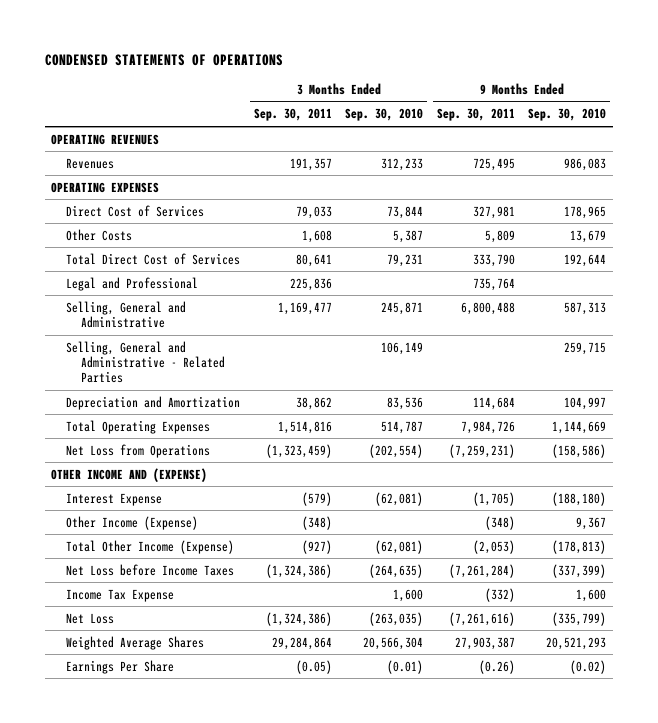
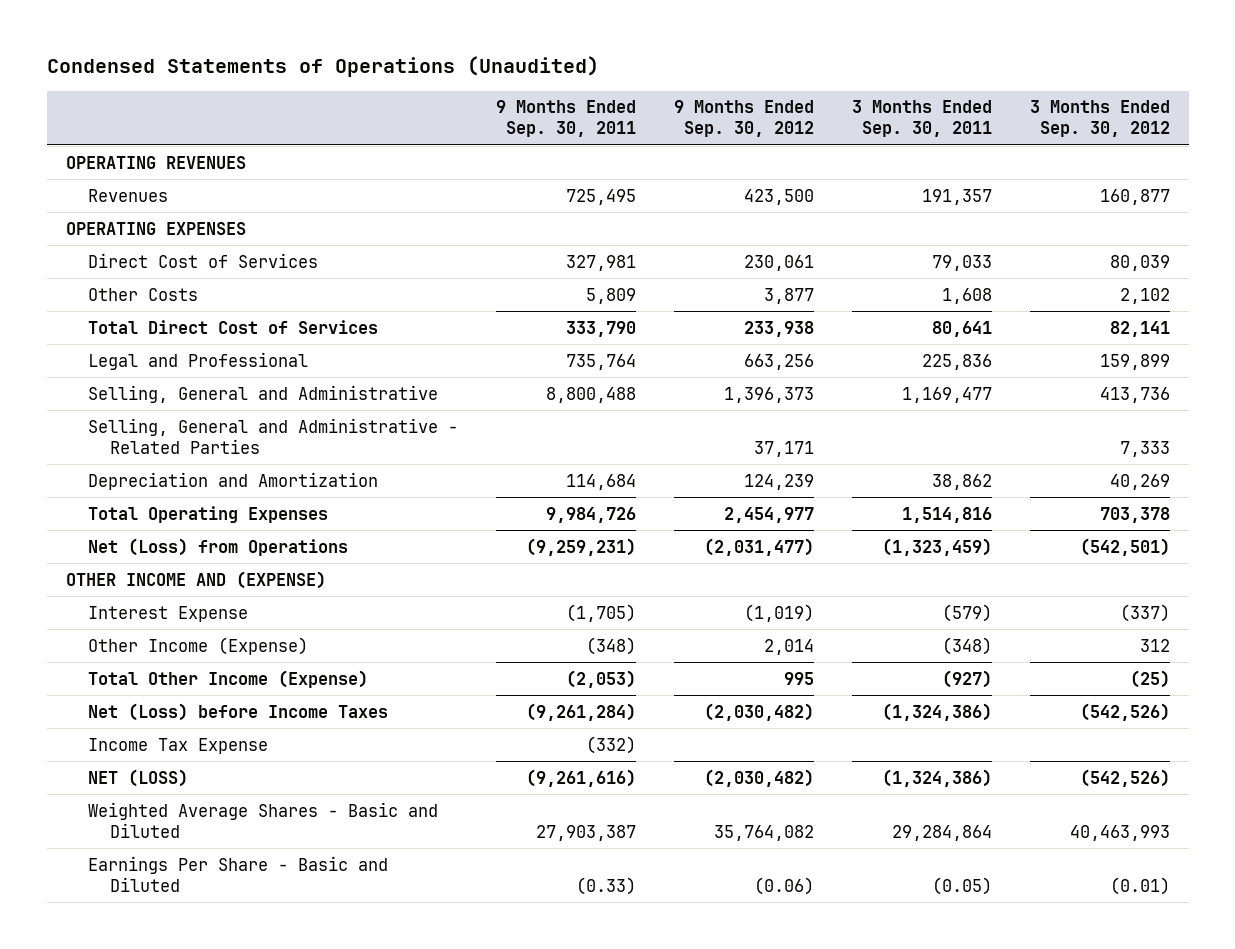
- CONDENSED STATEMENTS OF OPERATIONS
+ Condensed Statements of Operations (Unaudited)
- | 3 Months Ended Sep. 30, 2011 | 3 Months Ended Sep. 30, 2010 | 9 Months Ended Sep. 30, 2011 | 9 Months Ended Sep. 30, 2010
+ | 9 Months Ended Sep. 30, 2011 | 9 Months Ended Sep. 30, 2012 | 3 Months Ended Sep. 30, 2011 | 3 Months Ended Sep. 30, 2012
- Selling, General and Administrative | 1,169,477 | 245,871 | 6,800,488 | 587,313
+ Selling, General and Administrative | 8,800,488 | 1,396,373 | 1,169,477 | 413,736
- Total Operating Expenses | 1,514,816 | 514,787 | 7,984,726 | 1,144,669
- Net Loss from Operations | (1,323,459) | (202,554) | (7,259,231) | (158,586)
+ Total Operating Expenses | 9,984,726 | 2,454,977 | 1,514,816 | 703,378
+ Net (Loss) from Operations | (9,259,231) | (2,031,477) | (1,323,459) | (542,501)
- Net Loss before Income Taxes | (1,324,386) | (264,635) | (7,261,284) | (337,399)
+ Net (Loss) before Income Taxes | (9,261,284) | (2,030,482) | (1,324,386) | (542,526)
- Net Loss | (1,324,386) | (263,035) | (7,261,616) | (335,799)
- Weighted Average Shares | 29,284,864 | 20,566,304 | 27,903,387 | 20,521,293
- Earnings Per Share | (0.05) | (0.01) | (0.26) | (0.02)
+ NET (LOSS) | (9,261,616) | (2,030,482) | (1,324,386) | (542,526)
+ Weighted Average Shares - Basic and Diluted | 27,903,387 | 35,764,082 | 29,284,864 | 40,463,993
+ Earnings Per Share - Basic and Diluted | (0.33) | (0.06) | (0.05) | (0.01)

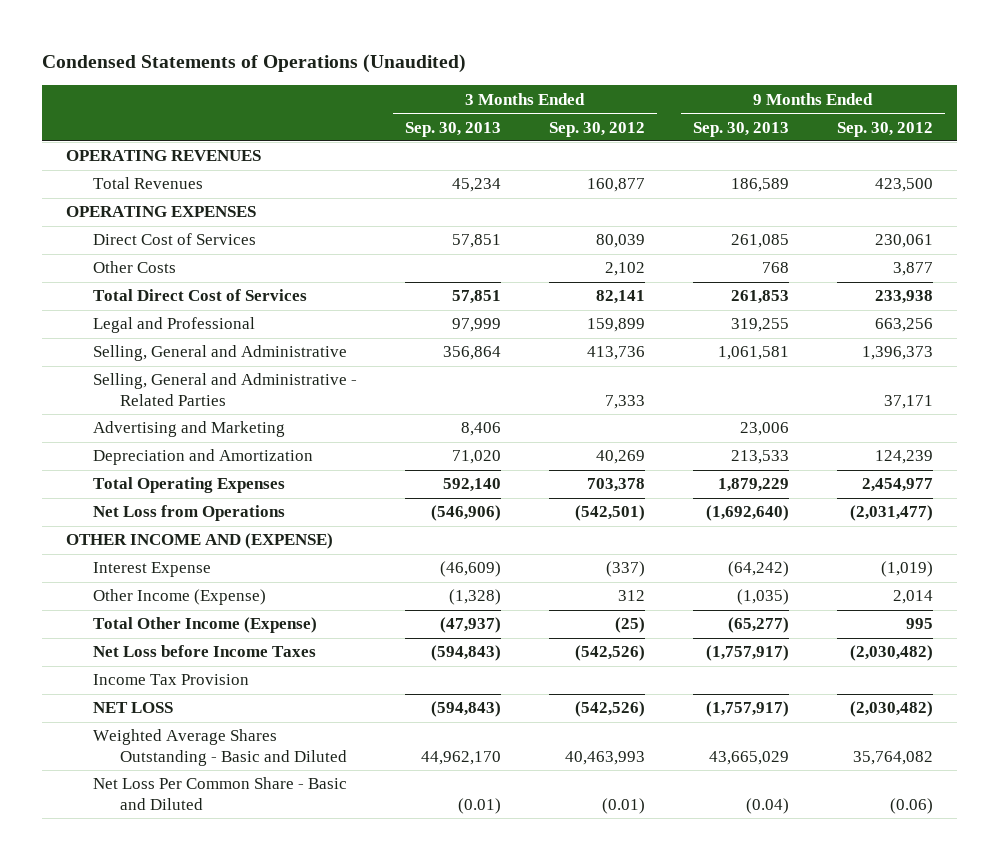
- | 9 Months Ended Sep. 30, 2011 | 9 Months Ended Sep. 30, 2012 | 3 Months Ended Sep. 30, 2011 | 3 Months Ended Sep. 30, 2012
+ | 3 Months Ended Sep. 30, 2013 | 3 Months Ended Sep. 30, 2012 | 9 Months Ended Sep. 30, 2013 | 9 Months Ended Sep. 30, 2012
- Revenues | 725,495 | 423,500 | 191,357 | 160,877
+ Total Revenues | 45,234 | 160,877 | 186,589 | 423,500
+ Advertising and Marketing | 8,406 | | 23,006 |
- Net (Loss) from Operations | (9,259,231) | (2,031,477) | (1,323,459) | (542,501)
+ Net Loss from Operations | (546,906) | (542,501) | (1,692,640) | (2,031,477)
- Net (Loss) before Income Taxes | (9,261,284) | (2,030,482) | (1,324,386) | (542,526)
- Income Tax Expense | (332) | | |
- NET (LOSS) | (9,261,616) | (2,030,482) | (1,324,386) | (542,526)
- Weighted Average Shares - Basic and Diluted | 27,903,387 | 35,764,082 | 29,284,864 | 40,463,993
- Earnings Per Share - Basic and Diluted | (0.33) | (0.06) | (0.05) | (0.01)
+ Net Loss before Income Taxes | (594,843) | (542,526) | (1,757,917) | (2,030,482)
+ Income Tax Provision
+ NET LOSS | (594,843) | (542,526) | (1,757,917) | (2,030,482)
+ Weighted Average Shares Outstanding - Basic and Diluted | 44,962,170 | 40,463,993 | 43,665,029 | 35,764,082
+ Net Loss Per Common Share - Basic and Diluted | (0.01) | (0.01) | (0.04) | (0.06)

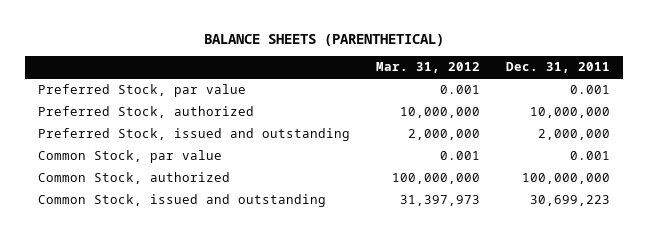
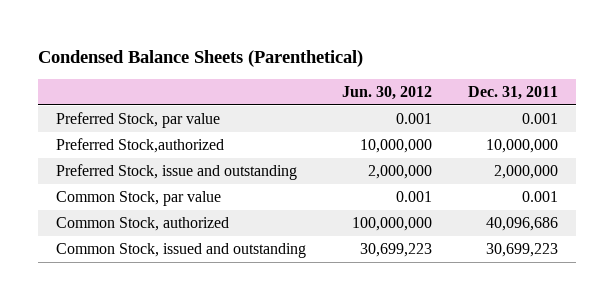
- BALANCE SHEETS (PARENTHETICAL)
+ Condensed Balance Sheets (Parenthetical)
- | Mar. 31, 2012 | Dec. 31, 2011
+ | Jun. 30, 2012 | Dec. 31, 2011
- Preferred Stock, authorized | 10,000,000 | 10,000,000
- Preferred Stock, issued and outstanding | 2,000,000 | 2,000,000
+ Preferred Stock,authorized | 10,000,000 | 10,000,000
+ Preferred Stock, issue and outstanding | 2,000,000 | 2,000,000
- Common Stock, authorized | 100,000,000 | 100,000,000
+ Common Stock, authorized | 100,000,000 | 40,096,686

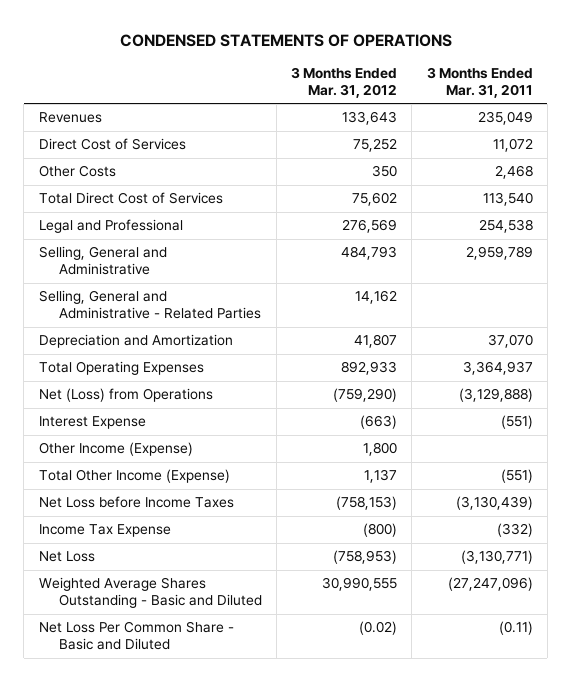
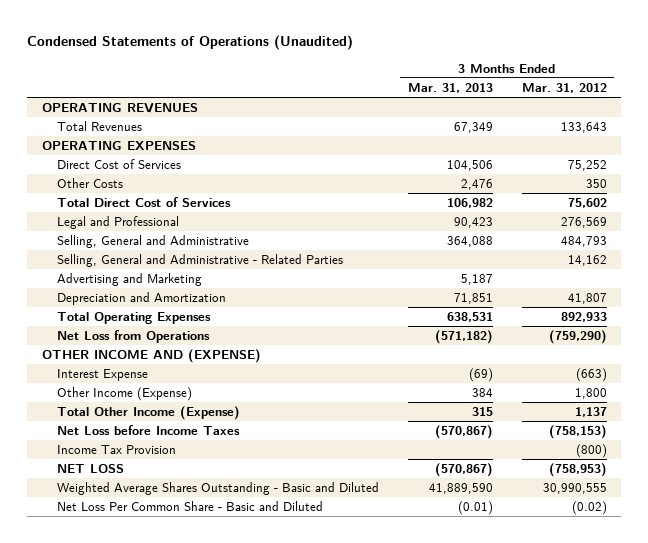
- CONDENSED STATEMENTS OF OPERATIONS
+ Condensed Statements of Operations (Unaudited)
- | 3 Months Ended Mar. 31, 2012 | 3 Months Ended Mar. 31, 2011
+ | 3 Months Ended Mar. 31, 2013 | 3 Months Ended Mar. 31, 2012
- Revenues | 133,643 | 235,049
+ OPERATING REVENUES
+ Total Revenues | 67,349 | 133,643
+ OPERATING EXPENSES
+ Advertising and Marketing | 5,187 |
- Net (Loss) from Operations | (759,290) | (3,129,888)
+ Net Loss from Operations | (571,182) | (759,290)
+ OTHER INCOME AND (EXPENSE)
- Income Tax Expense | (800) | (332)
- Net Loss | (758,953) | (3,130,771)
+ Income Tax Provision | | (800)
+ NET LOSS | (570,867) | (758,953)

